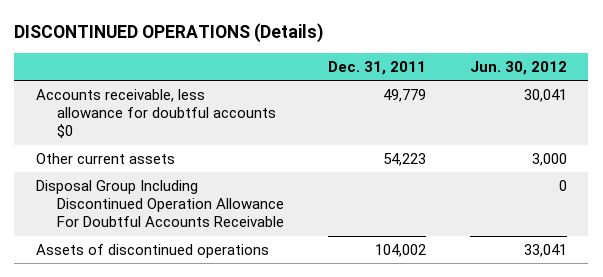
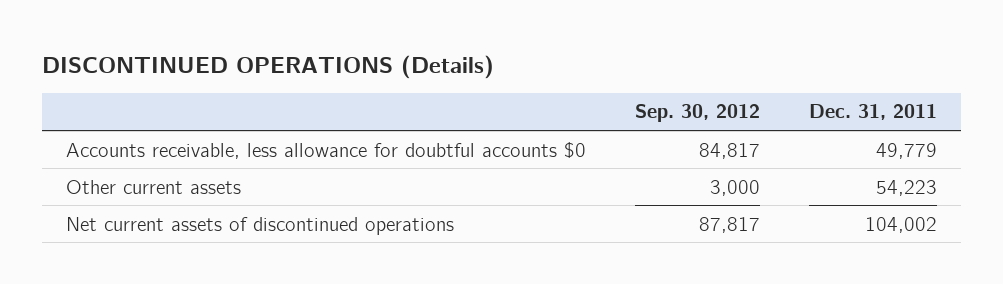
- | Dec. 31, 2011 | Jun. 30, 2012
+ | Sep. 30, 2012 | Dec. 31, 2011
- Disposal Group Including Discontinued Operation Allowance For Doubtful Accounts Receivable | | 0
- Assets of discontinued operations | 104,002 | 33,041
+ Net current assets of discontinued operations | 87,817 | 104,002

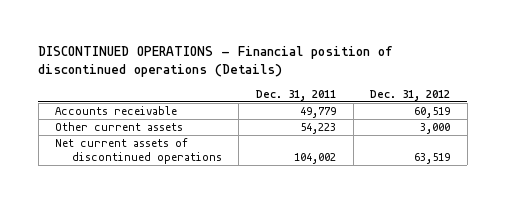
- DISCONTINUED OPERATIONS (Details)
+ DISCONTINUED OPERATIONS - Financial position of discontinued operations (Details)
- | Sep. 30, 2012 | Dec. 31, 2011
+ | Dec. 31, 2011 | Dec. 31, 2012
- Accounts receivable, less allowance for doubtful accounts $0 | 84,817 | 49,779
+ Accounts receivable | 49,779 | 60,519

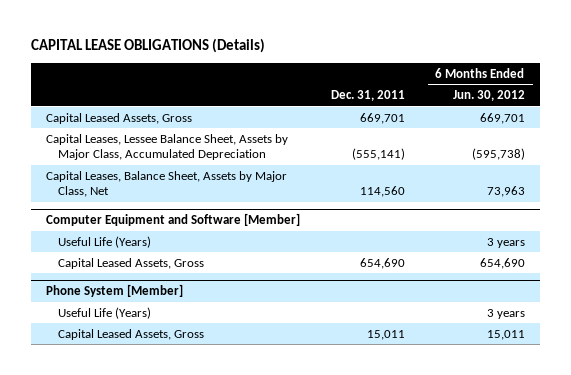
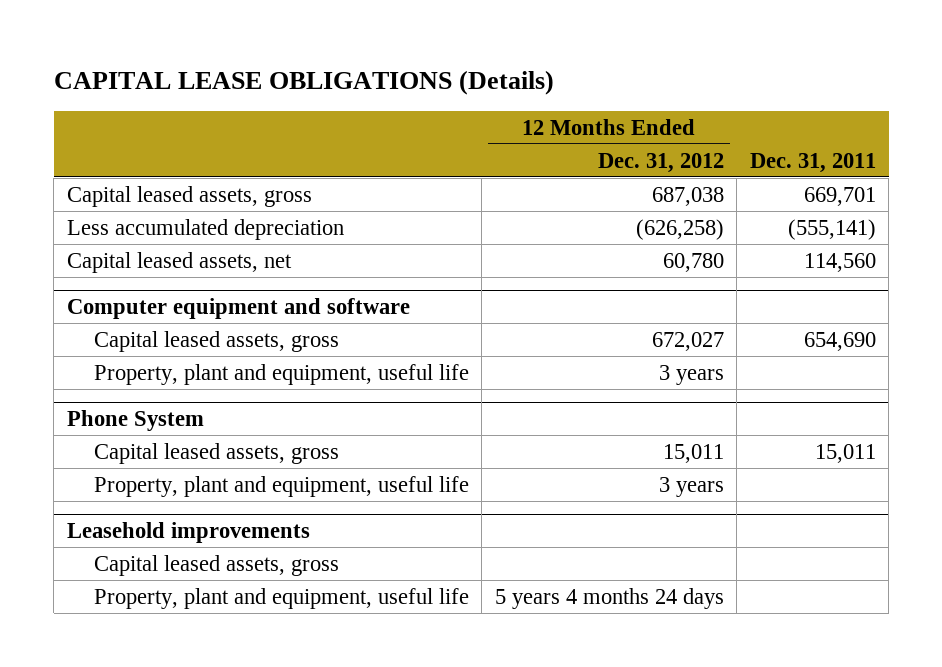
- | Dec. 31, 2011 | 6 Months Ended Jun. 30, 2012
+ | 12 Months Ended Dec. 31, 2012 | Dec. 31, 2011
- Capital Leased Assets, Gross | 669,701 | 669,701
- Capital Leases, Lessee Balance Sheet, Assets by Major Class, Accumulated Depreciation | (555,141) | (595,738)
- Capital Leases, Balance Sheet, Assets by Major Class, Net | 114,560 | 73,963
- Computer Equipment and Software [Member]
- Useful Life (Years) | | 3 years
- Capital Leased Assets, Gross | 654,690 | 654,690
- Phone System [Member]
- Useful Life (Years) | | 3 years
- Capital Leased Assets, Gross | 15,011 | 15,011
+ Capital leased assets, gross | 687,038 | 669,701
+ Less accumulated depreciation | (626,258) | (555,141)
+ Capital leased assets, net | 60,780 | 114,560
+ Computer equipment and software
+ Capital leased assets, gross | 672,027 | 654,690
+ Property, plant and equipment, useful life | 3 years |
+ Phone System
+ Capital leased assets, gross | 15,011 | 15,011
+ Property, plant and equipment, useful life | 3 years |
+ Leasehold improvements
+ Capital leased assets, gross
+ Property, plant and equipment, useful life | 5 years 4 months 24 days |

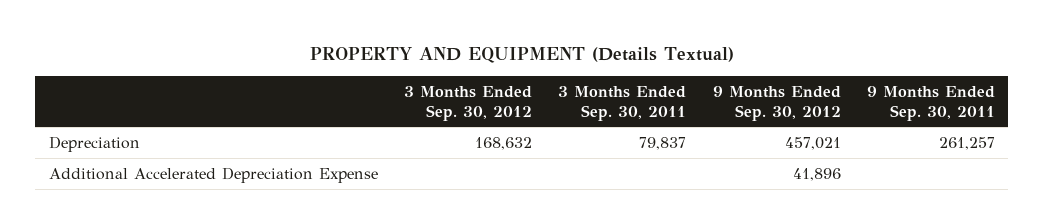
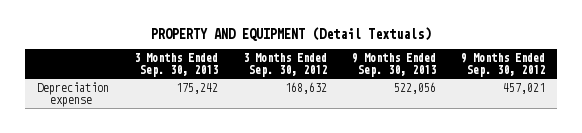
- PROPERTY AND EQUIPMENT (Details Textual)
+ PROPERTY AND EQUIPMENT (Detail Textuals)
- | 3 Months Ended Sep. 30, 2012 | 3 Months Ended Sep. 30, 2011 | 9 Months Ended Sep. 30, 2012 | 9 Months Ended Sep. 30, 2011
+ | 3 Months Ended Sep. 30, 2013 | 3 Months Ended Sep. 30, 2012 | 9 Months Ended Sep. 30, 2013 | 9 Months Ended Sep. 30, 2012
- Depreciation | 168,632 | 79,837 | 457,021 | 261,257
- Additional Accelerated Depreciation Expense | | | 41,896 |
+ Depreciation expense | 175,242 | 168,632 | 522,056 | 457,021

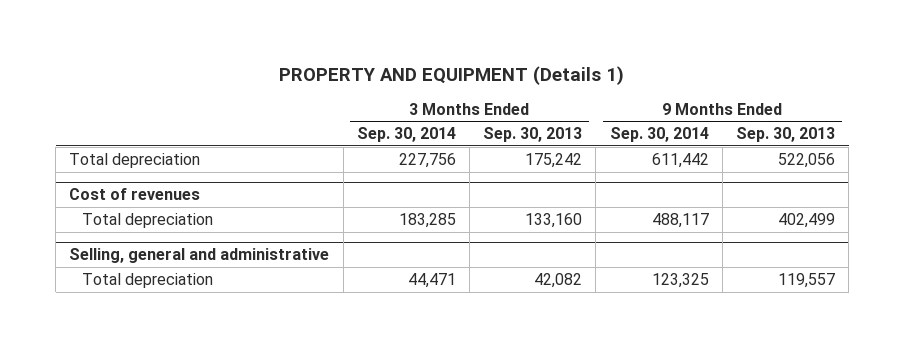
- PROPERTY AND EQUIPMENT (Detail Textuals)
+ PROPERTY AND EQUIPMENT (Details 1)
- | 3 Months Ended Sep. 30, 2013 | 3 Months Ended Sep. 30, 2012 | 9 Months Ended Sep. 30, 2013 | 9 Months Ended Sep. 30, 2012
+ | 3 Months Ended Sep. 30, 2014 | 3 Months Ended Sep. 30, 2013 | 9 Months Ended Sep. 30, 2014 | 9 Months Ended Sep. 30, 2013
- Depreciation expense | 175,242 | 168,632 | 522,056 | 457,021
+ Total depreciation | 227,756 | 175,242 | 611,442 | 522,056
+ Cost of revenues
+ Total depreciation | 183,285 | 133,160 | 488,117 | 402,499
+ Selling, general and administrative
+ Total depreciation | 44,471 | 42,082 | 123,325 | 119,557

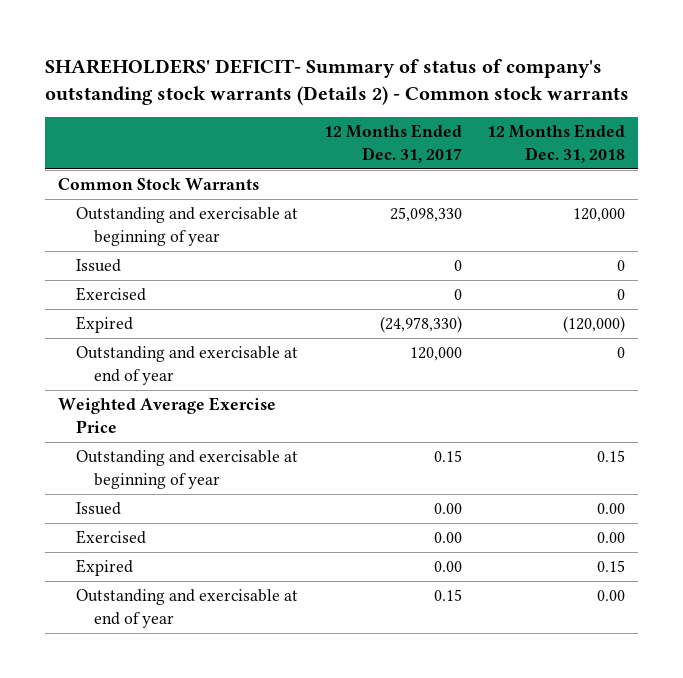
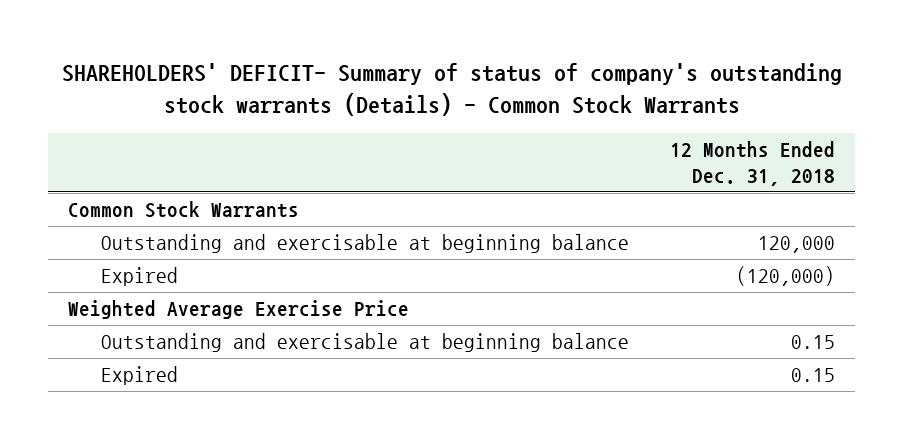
- SHAREHOLDERS' DEFICIT- Summary of status of company's outstanding stock warrants (Details 2) - Common stock warrants
+ SHAREHOLDERS' DEFICIT- Summary of status of company's outstanding stock warrants (Details) - Common Stock Warrants
- | 12 Months Ended Dec. 31, 2017 | 12 Months Ended Dec. 31, 2018
+ | 12 Months Ended Dec. 31, 2018
- Outstanding and exercisable at beginning of year | 25,098,330 | 120,000
- Issued | 0 | 0
- Exercised | 0 | 0
+ Outstanding and exercisable at beginning balance | 120,000
- Outstanding and exercisable at end of year | 120,000 | 0
- Outstanding and exercisable at beginning of year | 0.15 | 0.15
- Issued | 0.00 | 0.00
- Exercised | 0.00 | 0.00
+ Outstanding and exercisable at beginning balance | 0.15
- Outstanding and exercisable at end of year | 0.15 | 0.00

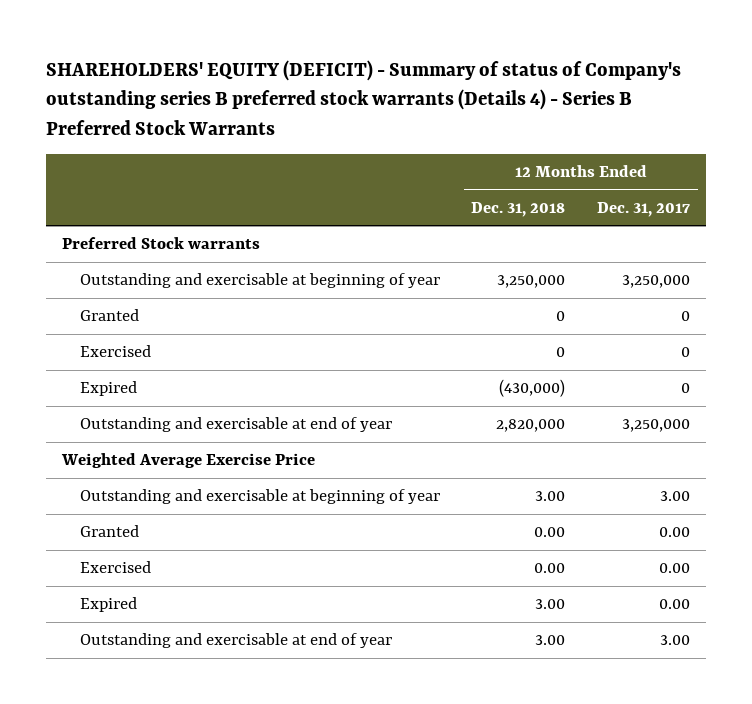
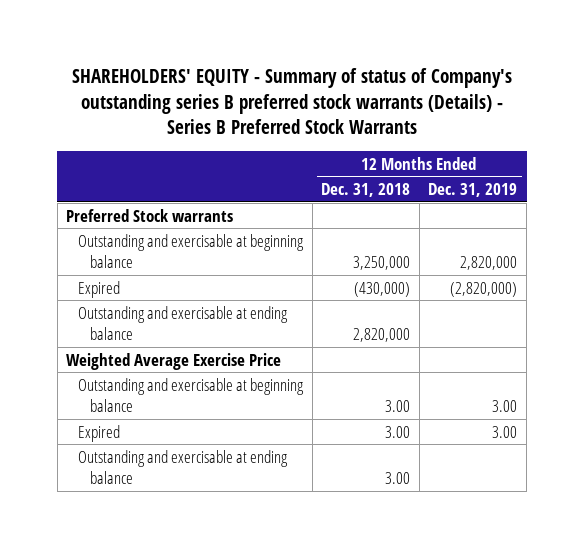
- SHAREHOLDERS' EQUITY (DEFICIT) - Summary of status of Company's outstanding series B preferred stock warrants (Details 4) - Series B Preferred Stock Warrants
+ SHAREHOLDERS' EQUITY - Summary of status of Company's outstanding series B preferred stock warrants (Details) - Series B Preferred Stock Warrants
- | 12 Months Ended Dec. 31, 2018 | 12 Months Ended Dec. 31, 2017
+ | 12 Months Ended Dec. 31, 2018 | 12 Months Ended Dec. 31, 2019
- Outstanding and exercisable at beginning of year | 3,250,000 | 3,250,000
- Granted | 0 | 0
- Exercised | 0 | 0
+ Outstanding and exercisable at beginning balance | 3,250,000 | 2,820,000
- Outstanding and exercisable at end of year | 2,820,000 | 3,250,000
+ Outstanding and exercisable at ending balance | 2,820,000 |
- Outstanding and exercisable at beginning of year | 3.00 | 3.00
- Granted | 0.00 | 0.00
- Exercised | 0.00 | 0.00
+ Outstanding and exercisable at beginning balance | 3.00 | 3.00
- Outstanding and exercisable at end of year | 3.00 | 3.00
+ Outstanding and exercisable at ending balance | 3.00 |

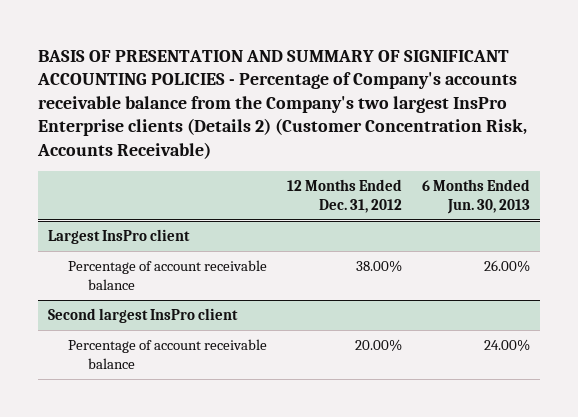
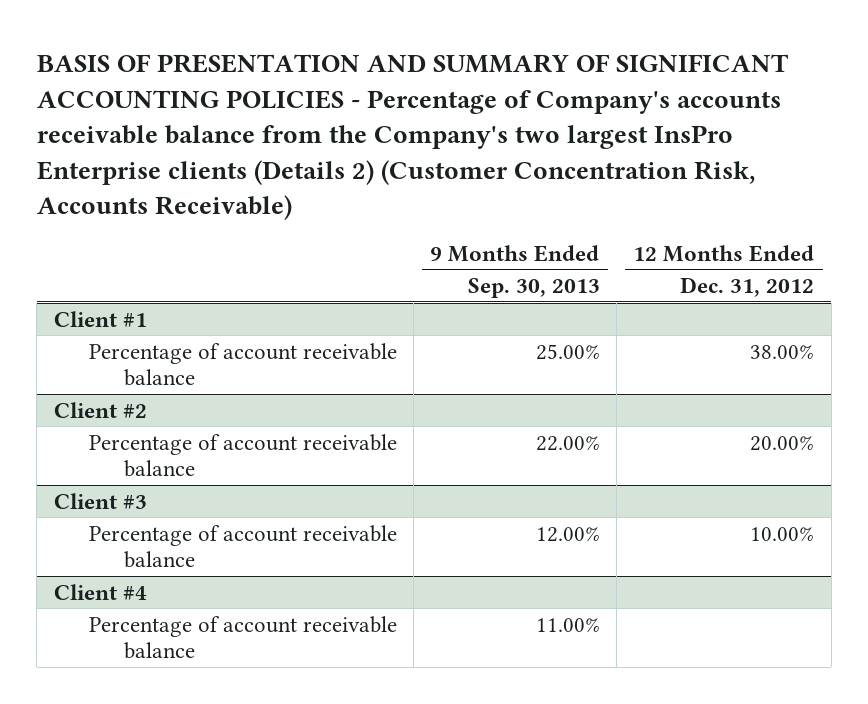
- | 12 Months Ended Dec. 31, 2012 | 6 Months Ended Jun. 30, 2013
+ | 9 Months Ended Sep. 30, 2013 | 12 Months Ended Dec. 31, 2012
- Largest InsPro client
+ Client #1
- Second largest InsPro client
+ Client #2
+ Client #3
+ Percentage of account receivable balance | 12.00% | 10.00%
+ Client #4
+ Percentage of account receivable balance | 11.00% |

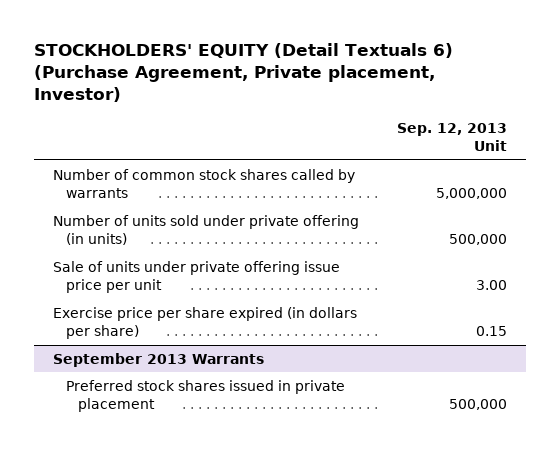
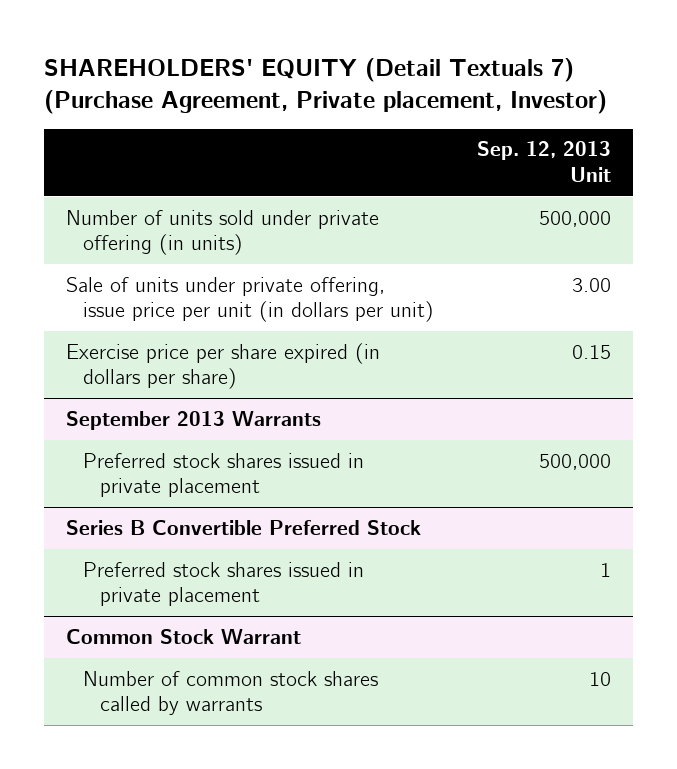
- STOCKHOLDERS' EQUITY (Detail Textuals 6) (Purchase Agreement, Private placement, Investor)
+ SHAREHOLDERS' EQUITY (Detail Textuals 7) (Purchase Agreement, Private placement, Investor)
- Number of common stock shares called by warrants | 5,000,000
- Sale of units under private offering issue price per unit | 3.00
+ Sale of units under private offering, issue price per unit (in dollars per unit) | 3.00
+ Series B Convertible Preferred Stock
+ Preferred stock shares issued in private placement | 1
+ Common Stock Warrant
+ Number of common stock shares called by warrants | 10

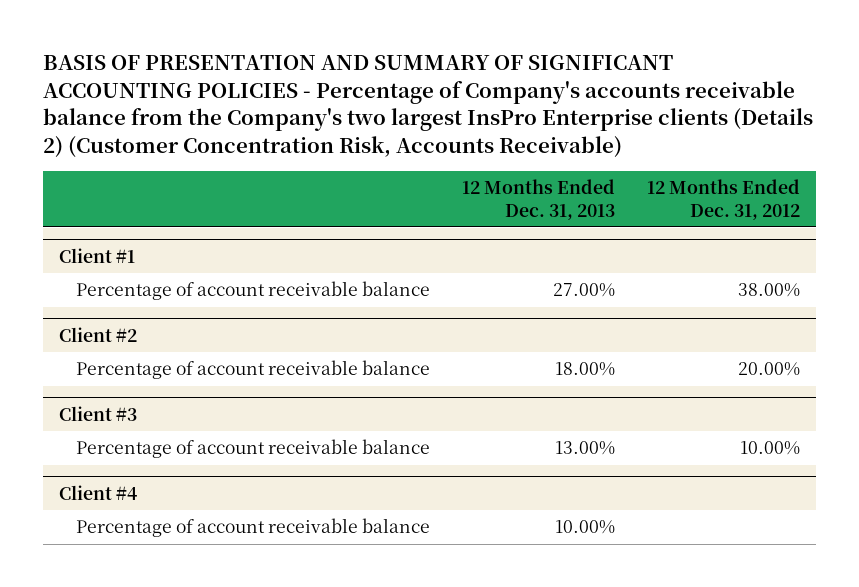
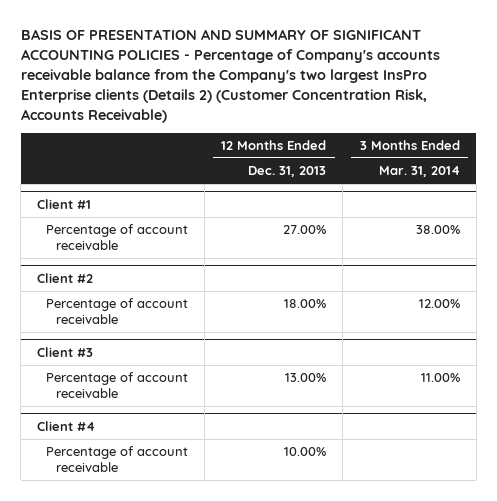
- | 12 Months Ended Dec. 31, 2013 | 12 Months Ended Dec. 31, 2012
+ | 12 Months Ended Dec. 31, 2013 | 3 Months Ended Mar. 31, 2014
@ Client #1
- Percentage of account receivable balance | 27.00% | 38.00%
+ Percentage of account receivable | 27.00% | 38.00%
@ Client #2
- Percentage of account receivable balance | 18.00% | 20.00%
+ Percentage of account receivable | 18.00% | 12.00%
@ Client #3
- Percentage of account receivable balance | 13.00% | 10.00%
+ Percentage of account receivable | 13.00% | 11.00%
@ Client #4
- Percentage of account receivable balance | 10.00% |
+ Percentage of account receivable | 10.00% |

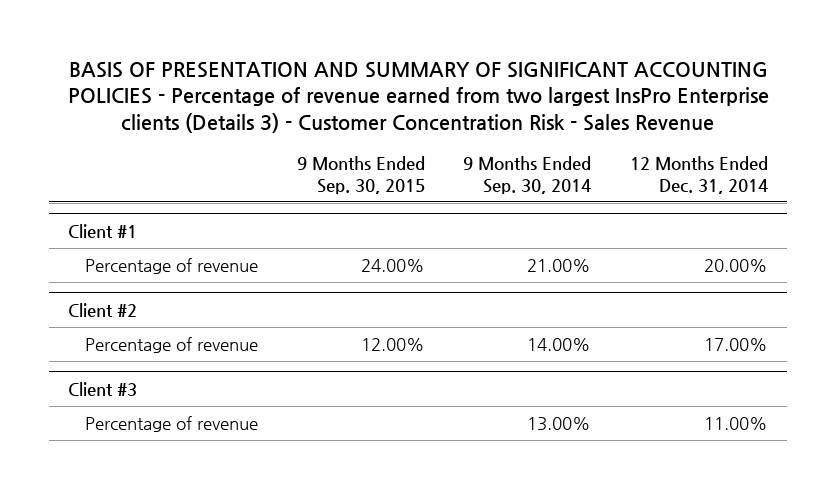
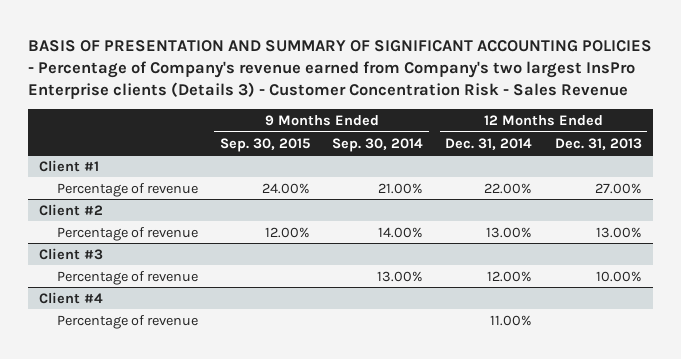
- BASIS OF PRESENTATION AND SUMMARY OF SIGNIFICANT ACCOUNTING POLICIES - Percentage of revenue earned from two largest InsPro Enterprise clients (Details 3) - Customer Concentration Risk - Sales Revenue
+ BASIS OF PRESENTATION AND SUMMARY OF SIGNIFICANT ACCOUNTING POLICIES - Percentage of Company's revenue earned from Company's two largest InsPro Enterprise clients (Details 3) - Customer Concentration Risk - Sales Revenue
- | 9 Months Ended Sep. 30, 2015 | 9 Months Ended Sep. 30, 2014 | 12 Months Ended Dec. 31, 2014
+ | 9 Months Ended Sep. 30, 2015 | 9 Months Ended Sep. 30, 2014 | 12 Months Ended Dec. 31, 2014 | 12 Months Ended Dec. 31, 2013
@ Client #1
- Percentage of revenue | 24.00% | 21.00% | 20.00%
+ Percentage of revenue | 24.00% | 21.00% | 22.00% | 27.00%
@ Client #2
- Percentage of revenue | 12.00% | 14.00% | 17.00%
+ Percentage of revenue | 12.00% | 14.00% | 13.00% | 13.00%
@ Client #3
- Percentage of revenue | | 13.00% | 11.00%
+ Percentage of revenue | | 13.00% | 12.00% | 10.00%
+ Client #4
+ Percentage of revenue | | | 11.00% |

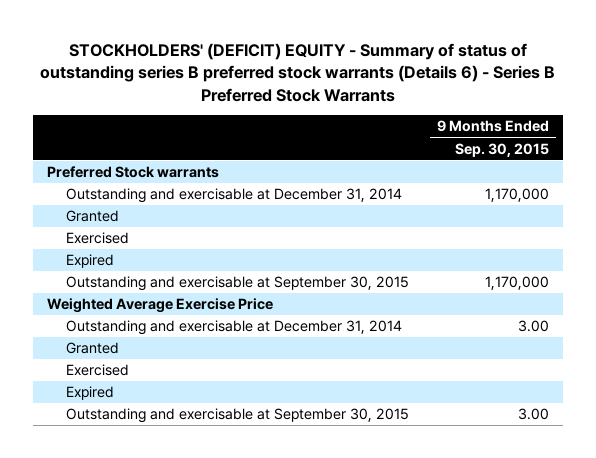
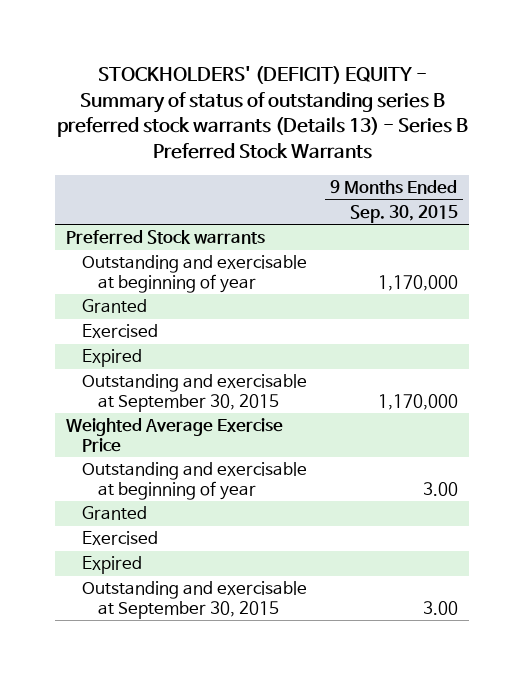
- STOCKHOLDERS' (DEFICIT) EQUITY - Summary of status of outstanding series B preferred stock warrants (Details 6) - Series B Preferred Stock Warrants
+ STOCKHOLDERS' (DEFICIT) EQUITY - Summary of status of outstanding series B preferred stock warrants (Details 13) - Series B Preferred Stock Warrants
- Outstanding and exercisable at December 31, 2014 | 1,170,000
+ Outstanding and exercisable at beginning of year | 1,170,000
- Outstanding and exercisable at December 31, 2014 | 3.00
+ Outstanding and exercisable at beginning of year | 3.00

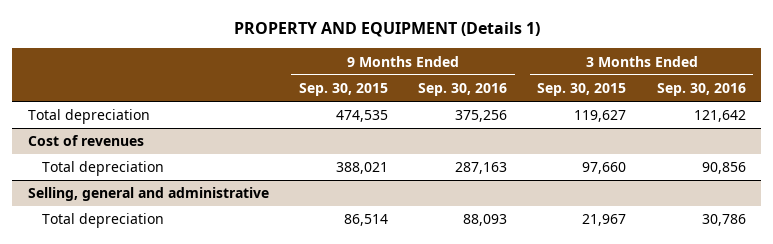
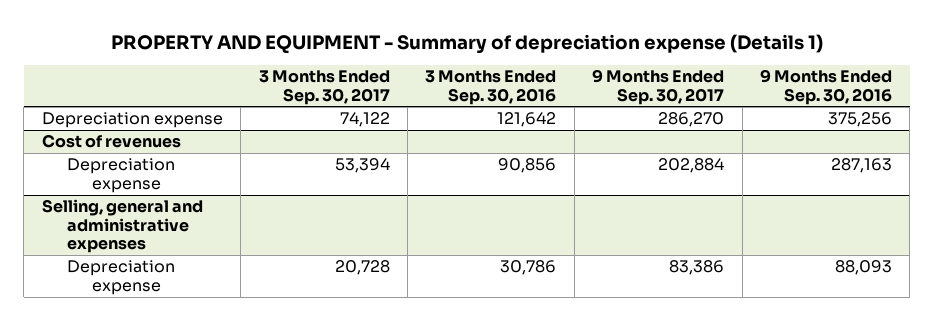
- PROPERTY AND EQUIPMENT (Details 1)
+ PROPERTY AND EQUIPMENT - Summary of depreciation expense (Details 1)
- | 9 Months Ended Sep. 30, 2015 | 9 Months Ended Sep. 30, 2016 | 3 Months Ended Sep. 30, 2015 | 3 Months Ended Sep. 30, 2016
+ | 3 Months Ended Sep. 30, 2017 | 3 Months Ended Sep. 30, 2016 | 9 Months Ended Sep. 30, 2017 | 9 Months Ended Sep. 30, 2016
- Total depreciation | 474,535 | 375,256 | 119,627 | 121,642
+ Depreciation expense | 74,122 | 121,642 | 286,270 | 375,256
@ Cost of revenues
- Total depreciation | 388,021 | 287,163 | 97,660 | 90,856
- Selling, general and administrative
- Total depreciation | 86,514 | 88,093 | 21,967 | 30,786
@ Cost of revenues
+ Depreciation expense | 53,394 | 90,856 | 202,884 | 287,163
+ Selling, general and administrative expenses
+ Depreciation expense | 20,728 | 30,786 | 83,386 | 88,093

